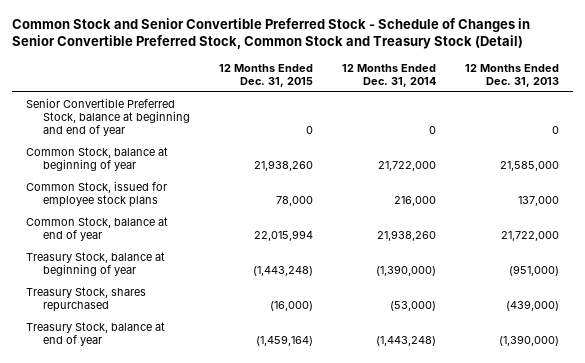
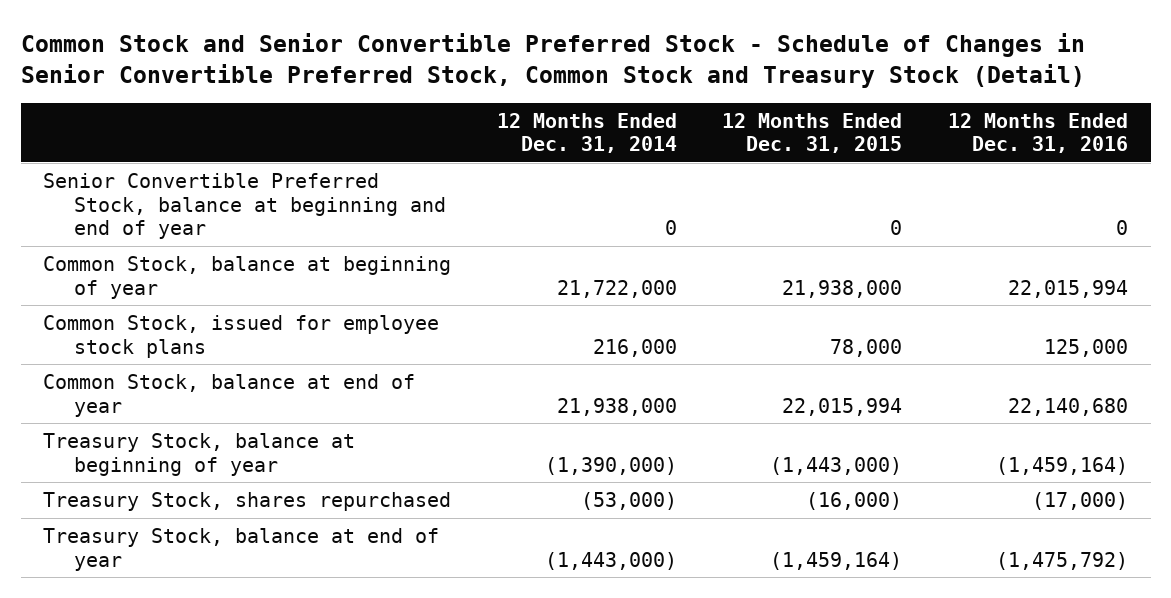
- | 12 Months Ended Dec. 31, 2015 | 12 Months Ended Dec. 31, 2014 | 12 Months Ended Dec. 31, 2013
+ | 12 Months Ended Dec. 31, 2014 | 12 Months Ended Dec. 31, 2015 | 12 Months Ended Dec. 31, 2016
- Common Stock, balance at beginning of year | 21,938,260 | 21,722,000 | 21,585,000
+ Common Stock, balance at beginning of year | 21,722,000 | 21,938,000 | 22,015,994
- Common Stock, balance at end of year | 22,015,994 | 21,938,260 | 21,722,000
- Treasury Stock, balance at beginning of year | (1,443,248) | (1,390,000) | (951,000)
+ Common Stock, balance at end of year | 21,938,000 | 22,015,994 | 22,140,680
+ Treasury Stock, balance at beginning of year | (1,390,000) | (1,443,000) | (1,459,164)
- Treasury Stock, balance at end of year | (1,459,164) | (1,443,248) | (1,390,000)
+ Treasury Stock, balance at end of year | (1,443,000) | (1,459,164) | (1,475,792)

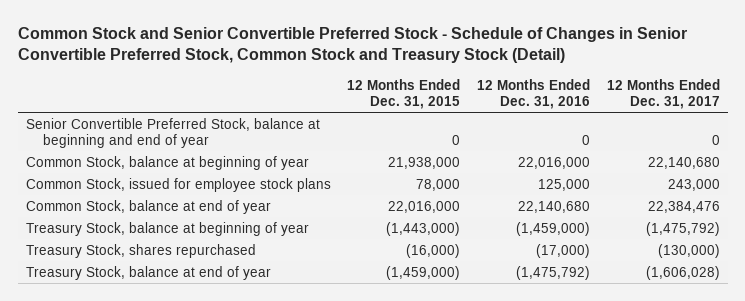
- | 12 Months Ended Dec. 31, 2014 | 12 Months Ended Dec. 31, 2015 | 12 Months Ended Dec. 31, 2016
+ | 12 Months Ended Dec. 31, 2015 | 12 Months Ended Dec. 31, 2016 | 12 Months Ended Dec. 31, 2017
- Common Stock, balance at beginning of year | 21,722,000 | 21,938,000 | 22,015,994
+ Common Stock, balance at beginning of year | 21,938,000 | 22,016,000 | 22,140,680
- Common Stock, balance at end of year | 21,938,000 | 22,015,994 | 22,140,680
- Treasury Stock, balance at beginning of year | (1,390,000) | (1,443,000) | (1,459,164)
+ Common Stock, balance at end of year | 22,016,000 | 22,140,680 | 22,384,476
+ Treasury Stock, balance at beginning of year | (1,443,000) | (1,459,000) | (1,475,792)
- Treasury Stock, balance at end of year | (1,443,000) | (1,459,164) | (1,475,792)
+ Treasury Stock, balance at end of year | (1,459,000) | (1,475,792) | (1,606,028)

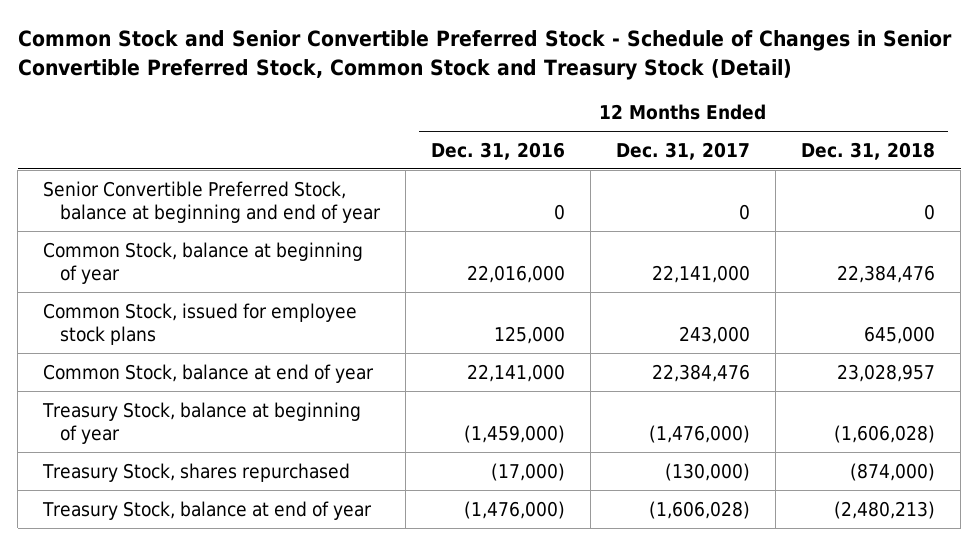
- | 12 Months Ended Dec. 31, 2015 | 12 Months Ended Dec. 31, 2016 | 12 Months Ended Dec. 31, 2017
+ | 12 Months Ended Dec. 31, 2016 | 12 Months Ended Dec. 31, 2017 | 12 Months Ended Dec. 31, 2018
- Common Stock, balance at beginning of year | 21,938,000 | 22,016,000 | 22,140,680
+ Common Stock, balance at beginning of year | 22,016,000 | 22,141,000 | 22,384,476
- Common Stock, balance at end of year | 22,016,000 | 22,140,680 | 22,384,476
- Treasury Stock, balance at beginning of year | (1,443,000) | (1,459,000) | (1,475,792)
+ Common Stock, balance at end of year | 22,141,000 | 22,384,476 | 23,028,957
+ Treasury Stock, balance at beginning of year | (1,459,000) | (1,476,000) | (1,606,028)
- Treasury Stock, balance at end of year | (1,459,000) | (1,475,792) | (1,606,028)
+ Treasury Stock, balance at end of year | (1,476,000) | (1,606,028) | (2,480,213)

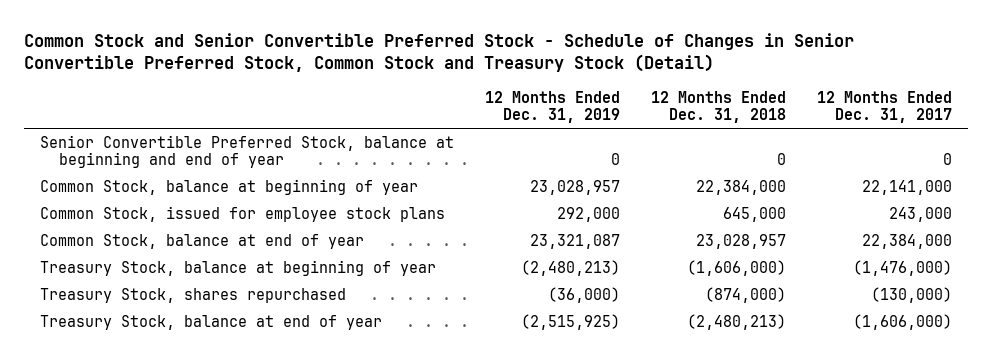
- | 12 Months Ended Dec. 31, 2016 | 12 Months Ended Dec. 31, 2017 | 12 Months Ended Dec. 31, 2018
+ | 12 Months Ended Dec. 31, 2019 | 12 Months Ended Dec. 31, 2018 | 12 Months Ended Dec. 31, 2017
- Common Stock, balance at beginning of year | 22,016,000 | 22,141,000 | 22,384,476
+ Common Stock, balance at beginning of year | 23,028,957 | 22,384,000 | 22,141,000
- Common Stock, balance at end of year | 22,141,000 | 22,384,476 | 23,028,957
- Treasury Stock, balance at beginning of year | (1,459,000) | (1,476,000) | (1,606,028)
+ Common Stock, balance at end of year | 23,321,087 | 23,028,957 | 22,384,000
+ Treasury Stock, balance at beginning of year | (2,480,213) | (1,606,000) | (1,476,000)
- Treasury Stock, balance at end of year | (1,476,000) | (1,606,028) | (2,480,213)
+ Treasury Stock, balance at end of year | (2,515,925) | (2,480,213) | (1,606,000)

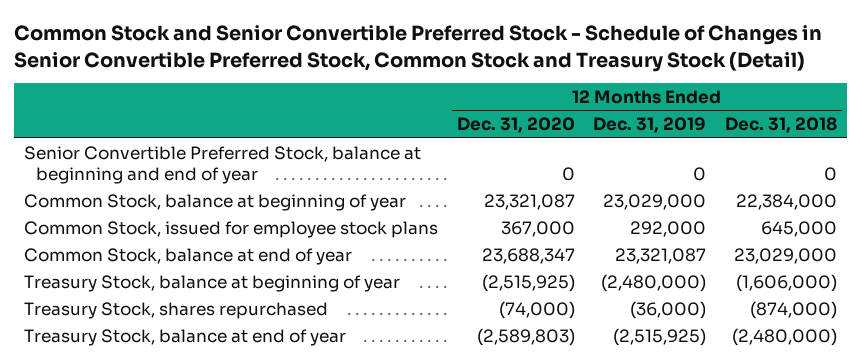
- | 12 Months Ended Dec. 31, 2019 | 12 Months Ended Dec. 31, 2018 | 12 Months Ended Dec. 31, 2017
+ | 12 Months Ended Dec. 31, 2020 | 12 Months Ended Dec. 31, 2019 | 12 Months Ended Dec. 31, 2018
- Common Stock, balance at beginning of year | 23,028,957 | 22,384,000 | 22,141,000
+ Common Stock, balance at beginning of year | 23,321,087 | 23,029,000 | 22,384,000
- Common Stock, balance at end of year | 23,321,087 | 23,028,957 | 22,384,000
- Treasury Stock, balance at beginning of year | (2,480,213) | (1,606,000) | (1,476,000)
+ Common Stock, balance at end of year | 23,688,347 | 23,321,087 | 23,029,000
+ Treasury Stock, balance at beginning of year | (2,515,925) | (2,480,000) | (1,606,000)
- Treasury Stock, balance at end of year | (2,515,925) | (2,480,213) | (1,606,000)
+ Treasury Stock, balance at end of year | (2,589,803) | (2,515,925) | (2,480,000)

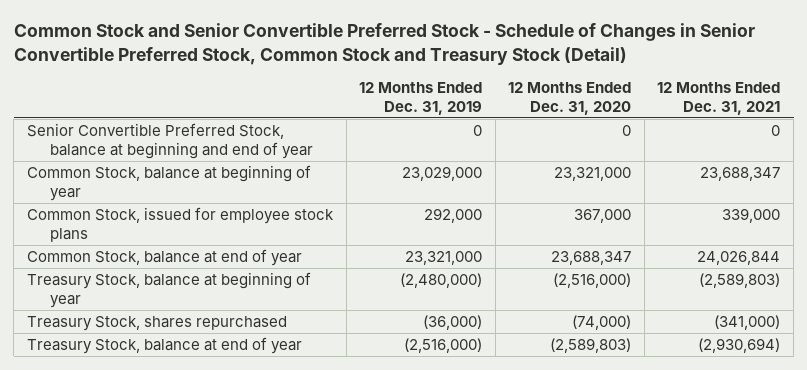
- | 12 Months Ended Dec. 31, 2020 | 12 Months Ended Dec. 31, 2019 | 12 Months Ended Dec. 31, 2018
+ | 12 Months Ended Dec. 31, 2019 | 12 Months Ended Dec. 31, 2020 | 12 Months Ended Dec. 31, 2021
- Common Stock, balance at beginning of year | 23,321,087 | 23,029,000 | 22,384,000
+ Common Stock, balance at beginning of year | 23,029,000 | 23,321,000 | 23,688,347
- Common Stock, balance at end of year | 23,688,347 | 23,321,087 | 23,029,000
- Treasury Stock, balance at beginning of year | (2,515,925) | (2,480,000) | (1,606,000)
+ Common Stock, balance at end of year | 23,321,000 | 23,688,347 | 24,026,844
+ Treasury Stock, balance at beginning of year | (2,480,000) | (2,516,000) | (2,589,803)
- Treasury Stock, balance at end of year | (2,589,803) | (2,515,925) | (2,480,000)
+ Treasury Stock, balance at end of year | (2,516,000) | (2,589,803) | (2,930,694)

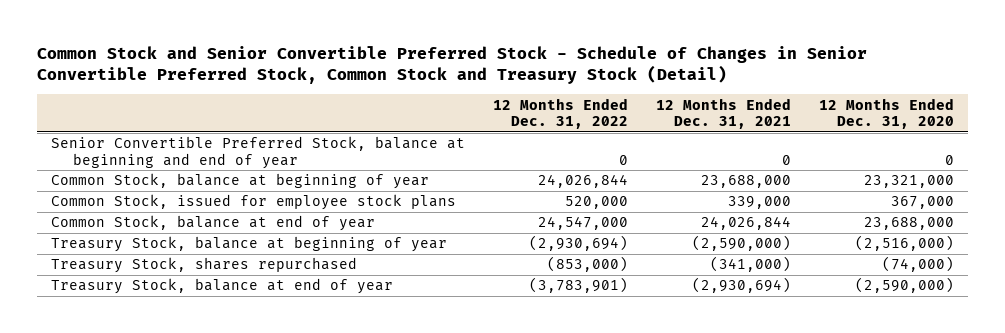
- | 12 Months Ended Dec. 31, 2019 | 12 Months Ended Dec. 31, 2020 | 12 Months Ended Dec. 31, 2021
+ | 12 Months Ended Dec. 31, 2022 | 12 Months Ended Dec. 31, 2021 | 12 Months Ended Dec. 31, 2020
- Common Stock, balance at beginning of year | 23,029,000 | 23,321,000 | 23,688,347
+ Common Stock, balance at beginning of year | 24,026,844 | 23,688,000 | 23,321,000
- Common Stock, balance at end of year | 23,321,000 | 23,688,347 | 24,026,844
- Treasury Stock, balance at beginning of year | (2,480,000) | (2,516,000) | (2,589,803)
+ Common Stock, balance at end of year | 24,547,000 | 24,026,844 | 23,688,000
+ Treasury Stock, balance at beginning of year | (2,930,694) | (2,590,000) | (2,516,000)
- Treasury Stock, balance at end of year | (2,516,000) | (2,589,803) | (2,930,694)
+ Treasury Stock, balance at end of year | (3,783,901) | (2,930,694) | (2,590,000)

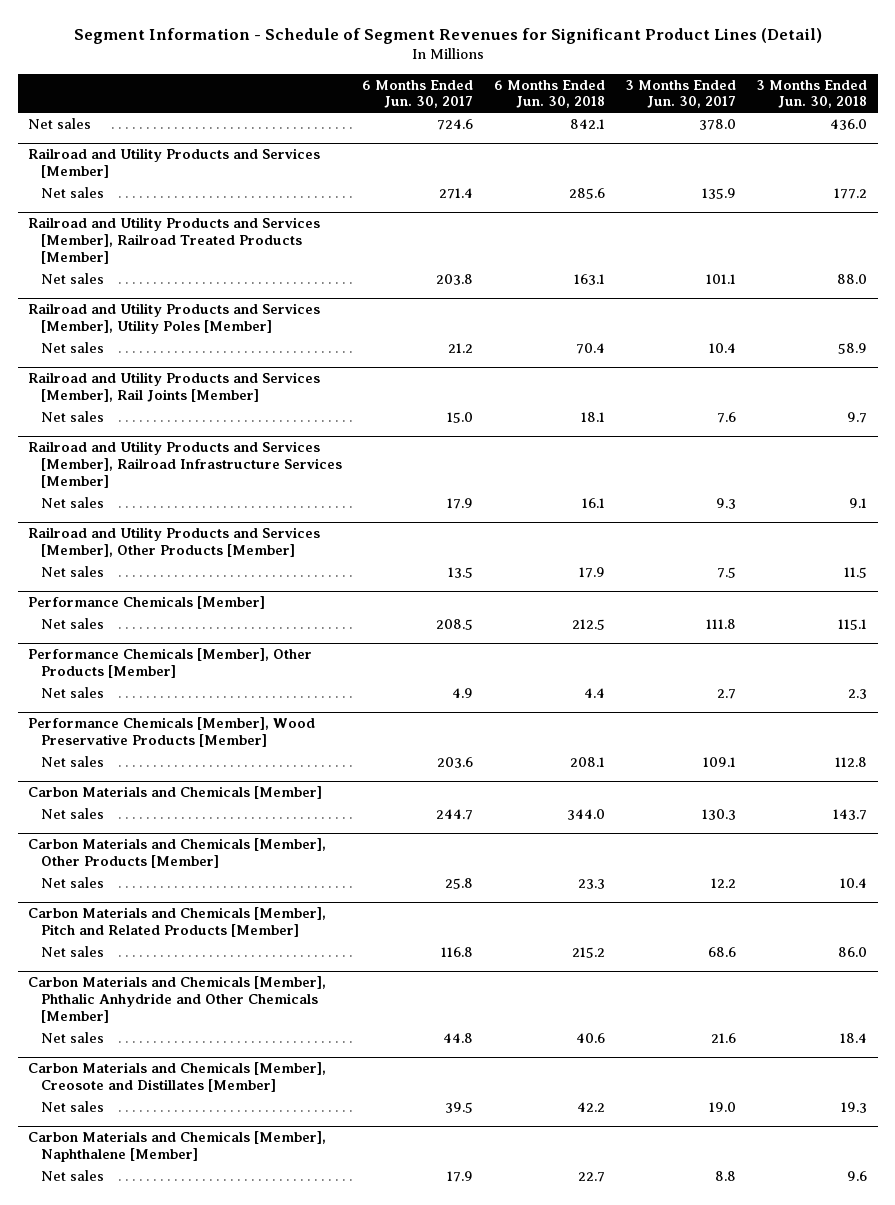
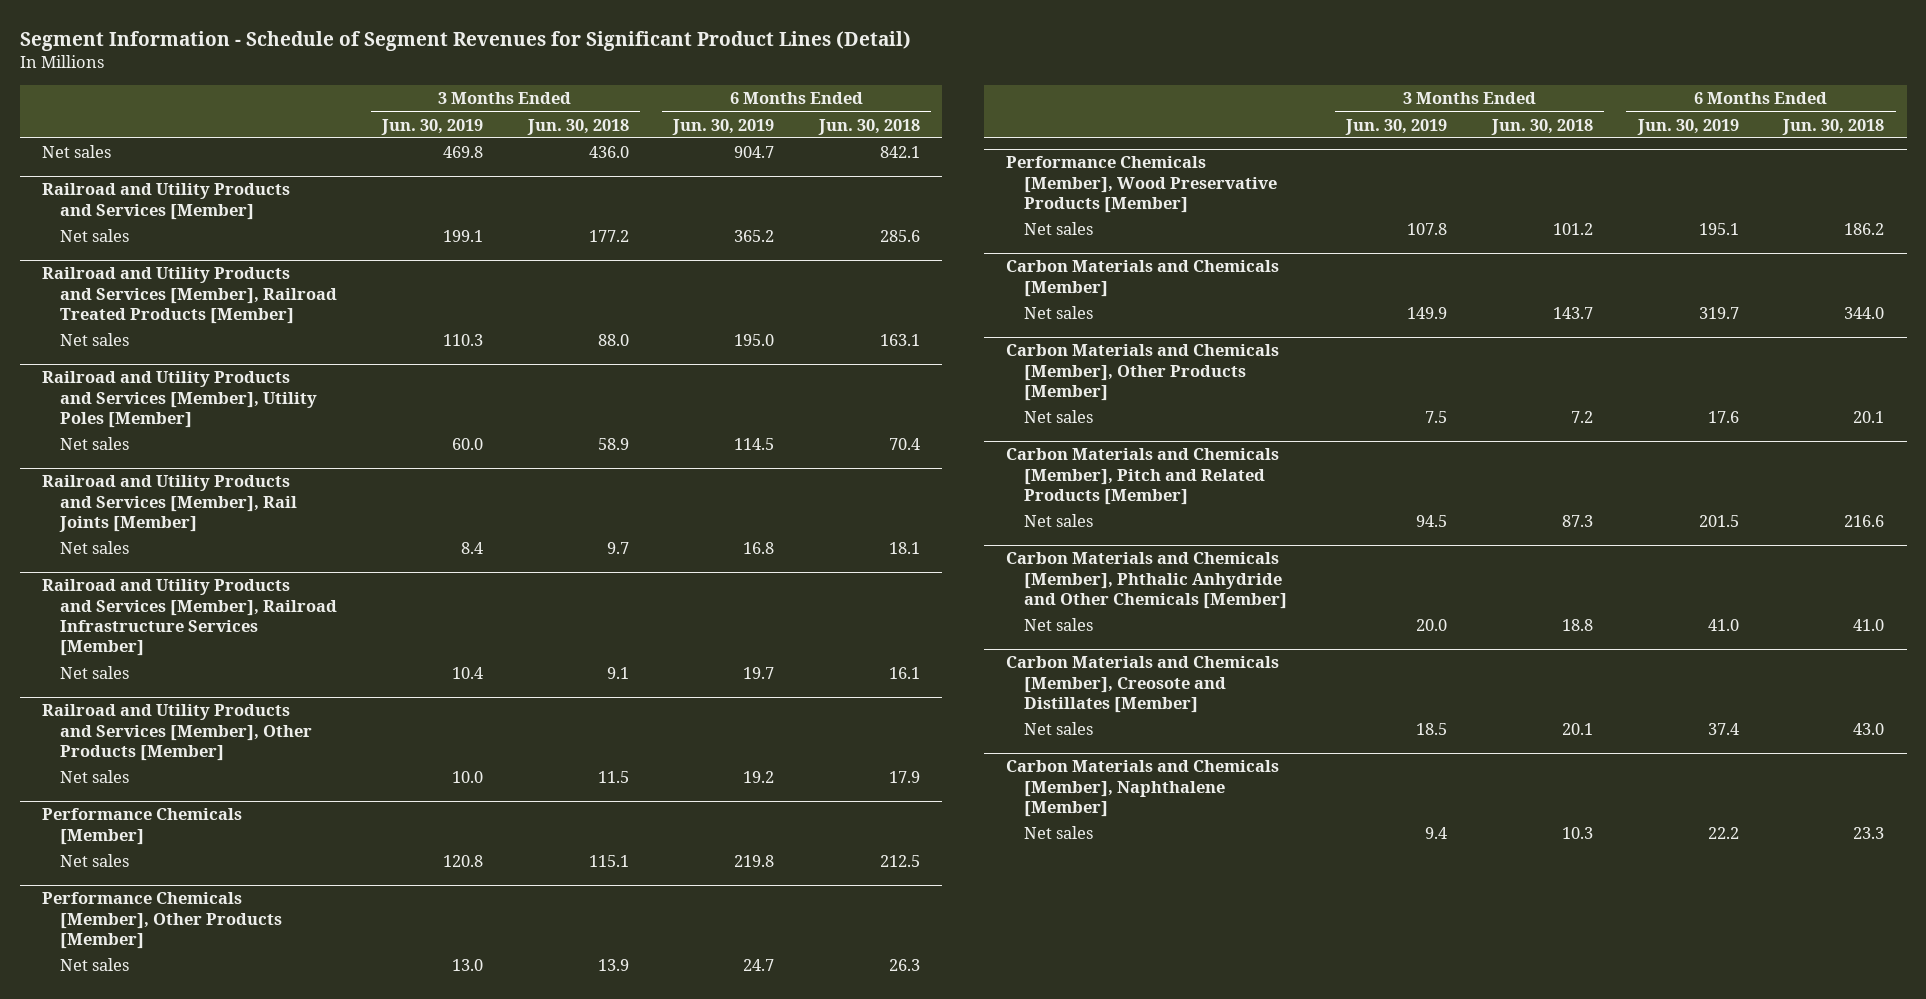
- | 6 Months Ended Jun. 30, 2017 | 6 Months Ended Jun. 30, 2018 | 3 Months Ended Jun. 30, 2017 | 3 Months Ended Jun. 30, 2018
+ | 3 Months Ended Jun. 30, 2019 | 3 Months Ended Jun. 30, 2018 | 6 Months Ended Jun. 30, 2019 | 6 Months Ended Jun. 30, 2018
@ Performance Chemicals [Member], Other Products [Member]
- Net sales | 4.9 | 4.4 | 2.7 | 2.3
+ Net sales | 13.0 | 13.9 | 24.7 | 26.3
@ Performance Chemicals [Member], Wood Preservative Products [Member]
- Net sales | 203.6 | 208.1 | 109.1 | 112.8
+ Net sales | 107.8 | 101.2 | 195.1 | 186.2
@ Carbon Materials and Chemicals [Member], Other Products [Member]
- Net sales | 25.8 | 23.3 | 12.2 | 10.4
+ Net sales | 7.5 | 7.2 | 17.6 | 20.1
@ Carbon Materials and Chemicals [Member], Pitch and Related Products [Member]
- Net sales | 116.8 | 215.2 | 68.6 | 86.0
+ Net sales | 94.5 | 87.3 | 201.5 | 216.6
@ Carbon Materials and Chemicals [Member], Phthalic Anhydride and Other Chemicals [Member]
- Net sales | 44.8 | 40.6 | 21.6 | 18.4
+ Net sales | 20.0 | 18.8 | 41.0 | 41.0
@ Carbon Materials and Chemicals [Member], Creosote and Distillates [Member]
- Net sales | 39.5 | 42.2 | 19.0 | 19.3
+ Net sales | 18.5 | 20.1 | 37.4 | 43.0
@ Carbon Materials and Chemicals [Member], Naphthalene [Member]
- Net sales | 17.9 | 22.7 | 8.8 | 9.6
+ Net sales | 9.4 | 10.3 | 22.2 | 23.3

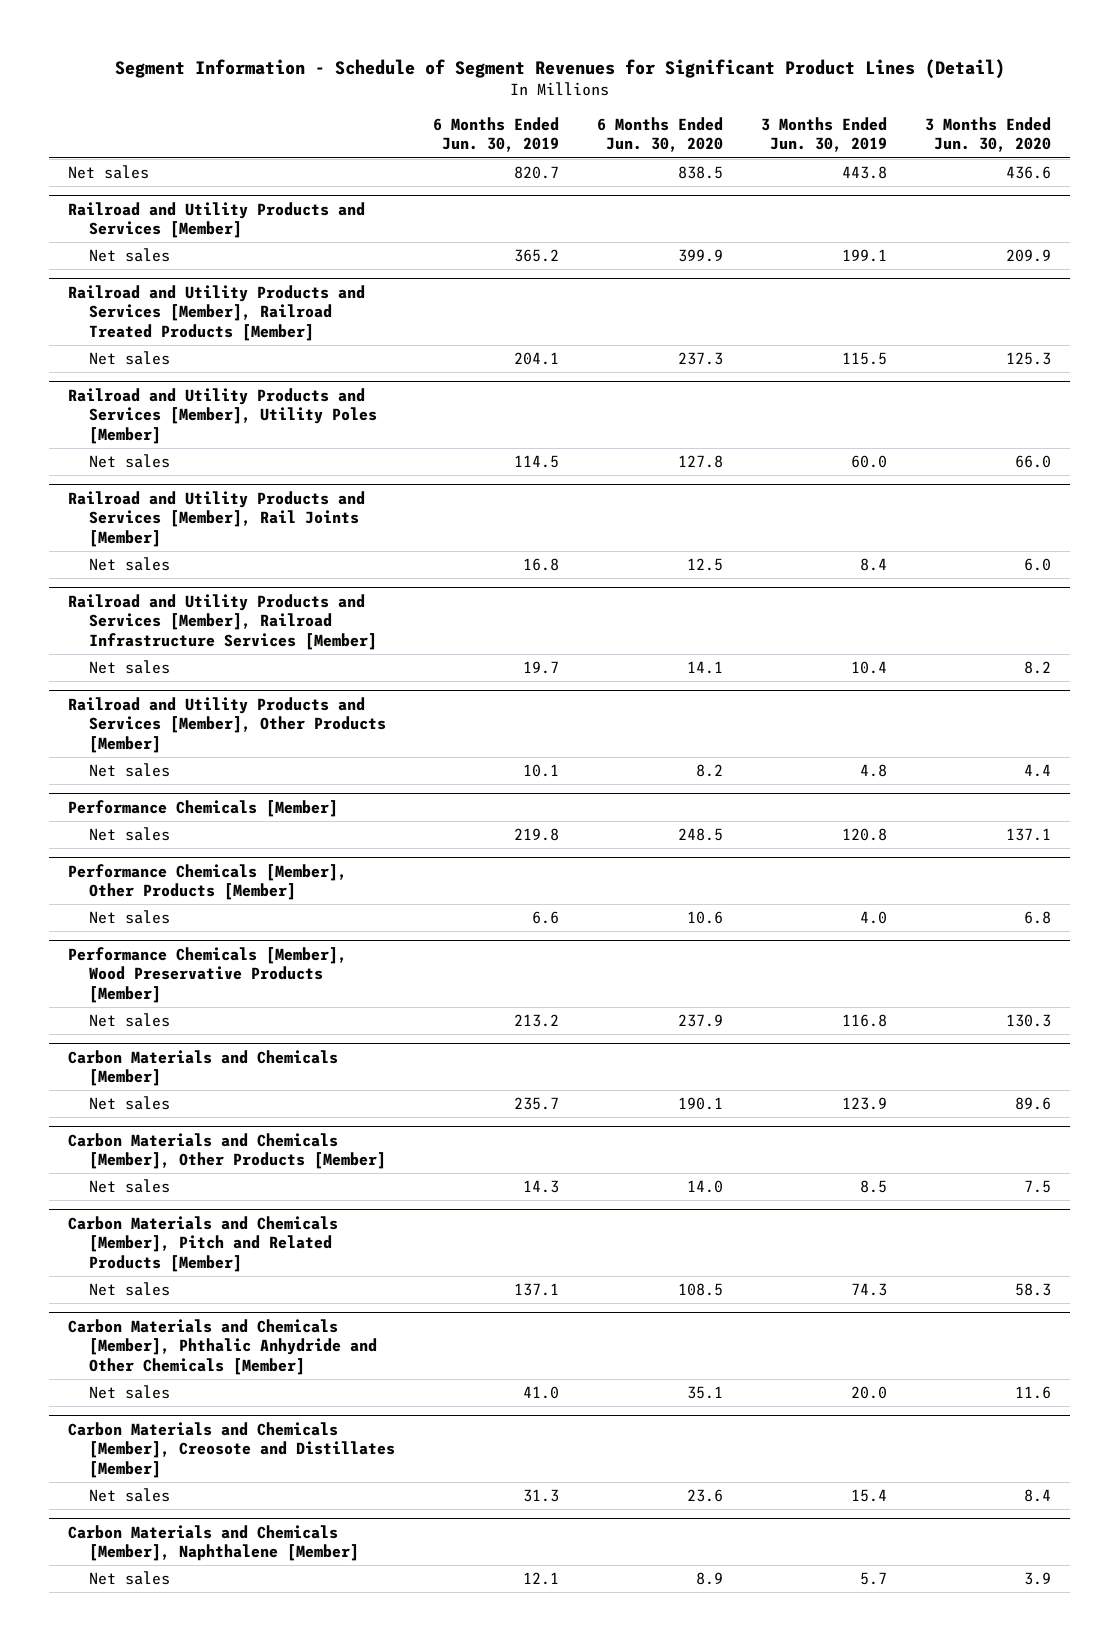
- | 3 Months Ended Jun. 30, 2019 | 3 Months Ended Jun. 30, 2018 | 6 Months Ended Jun. 30, 2019 | 6 Months Ended Jun. 30, 2018
+ | 6 Months Ended Jun. 30, 2019 | 6 Months Ended Jun. 30, 2020 | 3 Months Ended Jun. 30, 2019 | 3 Months Ended Jun. 30, 2020
- Net sales | 469.8 | 436.0 | 904.7 | 842.1
+ Net sales | 820.7 | 838.5 | 443.8 | 436.6
@ Railroad and Utility Products and Services [Member], Railroad Treated Products [Member]
- Net sales | 110.3 | 88.0 | 195.0 | 163.1
+ Net sales | 204.1 | 237.3 | 115.5 | 125.3
@ Railroad and Utility Products and Services [Member], Other Products [Member]
- Net sales | 10.0 | 11.5 | 19.2 | 17.9
+ Net sales | 10.1 | 8.2 | 4.8 | 4.4
@ Performance Chemicals [Member], Other Products [Member]
- Net sales | 13.0 | 13.9 | 24.7 | 26.3
+ Net sales | 6.6 | 10.6 | 4.0 | 6.8
@ Performance Chemicals [Member], Wood Preservative Products [Member]
- Net sales | 107.8 | 101.2 | 195.1 | 186.2
+ Net sales | 213.2 | 237.9 | 116.8 | 130.3
@ Carbon Materials and Chemicals [Member]
- Net sales | 149.9 | 143.7 | 319.7 | 344.0
+ Net sales | 235.7 | 190.1 | 123.9 | 89.6
@ Carbon Materials and Chemicals [Member], Other Products [Member]
- Net sales | 7.5 | 7.2 | 17.6 | 20.1
+ Net sales | 14.3 | 14.0 | 8.5 | 7.5
@ Carbon Materials and Chemicals [Member], Pitch and Related Products [Member]
- Net sales | 94.5 | 87.3 | 201.5 | 216.6
+ Net sales | 137.1 | 108.5 | 74.3 | 58.3
@ Carbon Materials and Chemicals [Member], Creosote and Distillates [Member]
- Net sales | 18.5 | 20.1 | 37.4 | 43.0
+ Net sales | 31.3 | 23.6 | 15.4 | 8.4
@ Carbon Materials and Chemicals [Member], Naphthalene [Member]
- Net sales | 9.4 | 10.3 | 22.2 | 23.3
+ Net sales | 12.1 | 8.9 | 5.7 | 3.9

